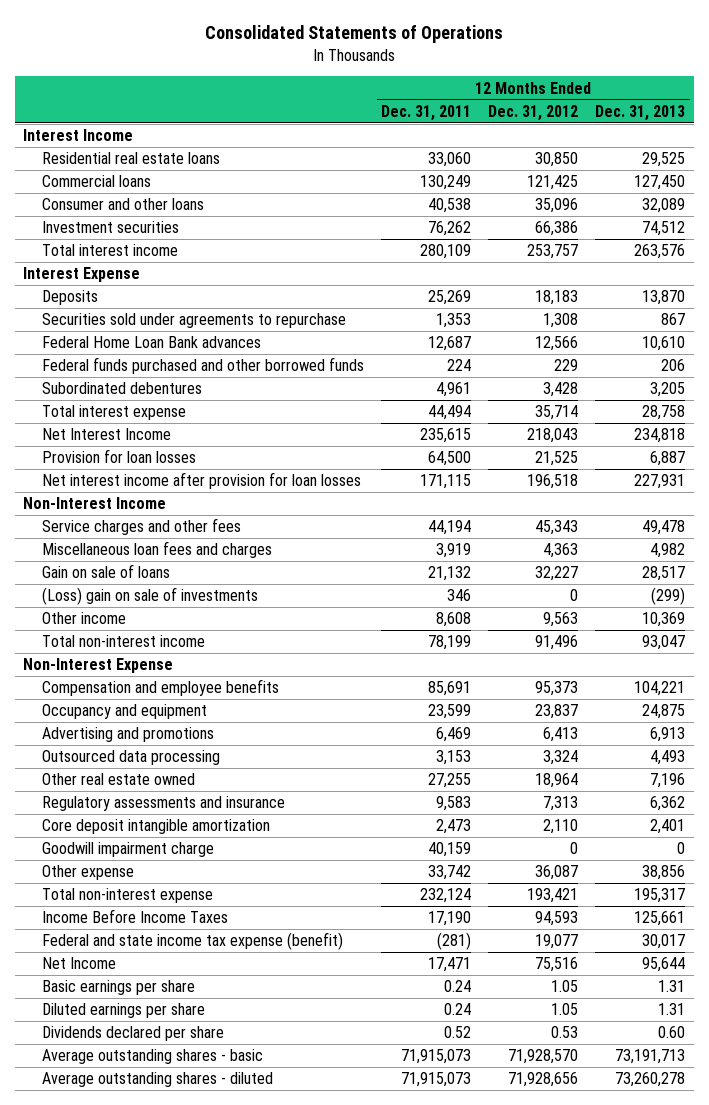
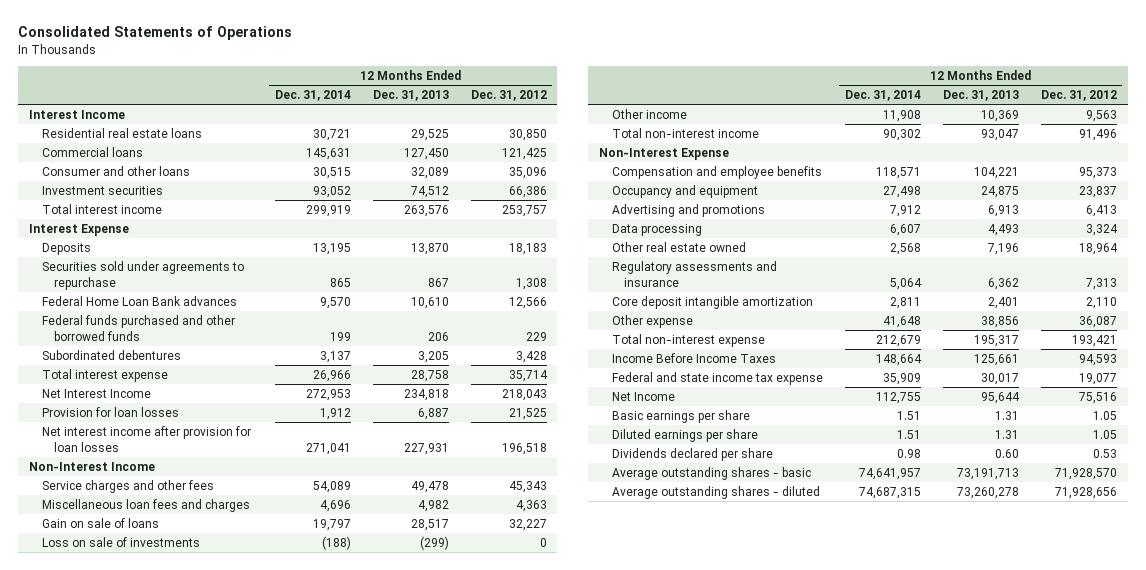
- | 12 Months Ended Dec. 31, 2011 | 12 Months Ended Dec. 31, 2012 | 12 Months Ended Dec. 31, 2013
+ | 12 Months Ended Dec. 31, 2014 | 12 Months Ended Dec. 31, 2013 | 12 Months Ended Dec. 31, 2012
- (Loss) gain on sale of investments | 346 | 0 | (299)
+ Loss on sale of investments | (188) | (299) | 0
- Outsourced data processing | 3,153 | 3,324 | 4,493
+ Data processing | 6,607 | 4,493 | 3,324
- Goodwill impairment charge | 40,159 | 0 | 0
- Federal and state income tax expense (benefit) | (281) | 19,077 | 30,017
+ Federal and state income tax expense | 35,909 | 30,017 | 19,077

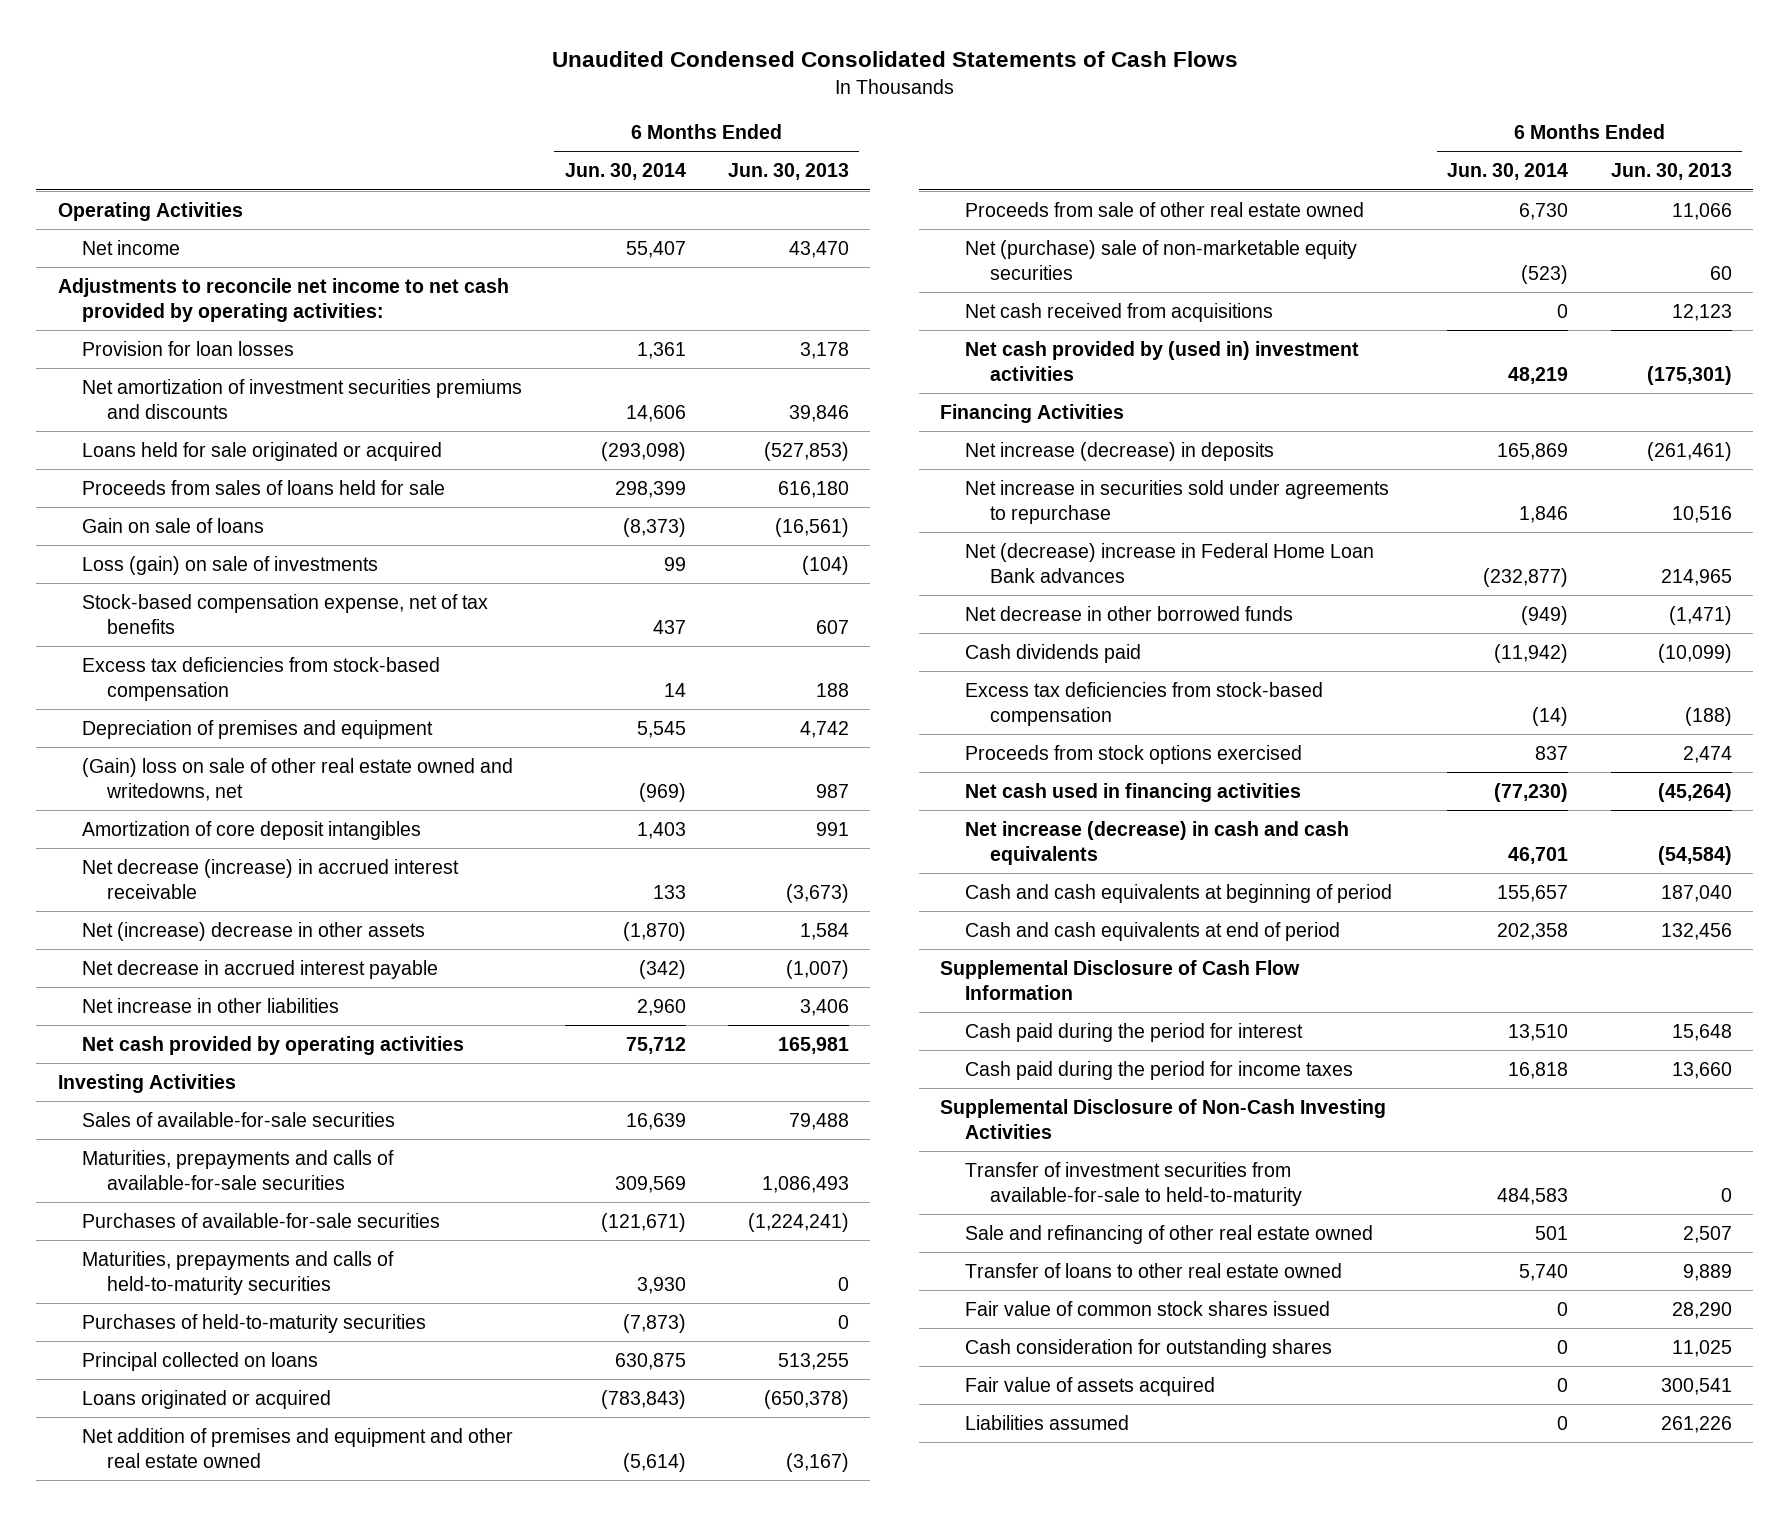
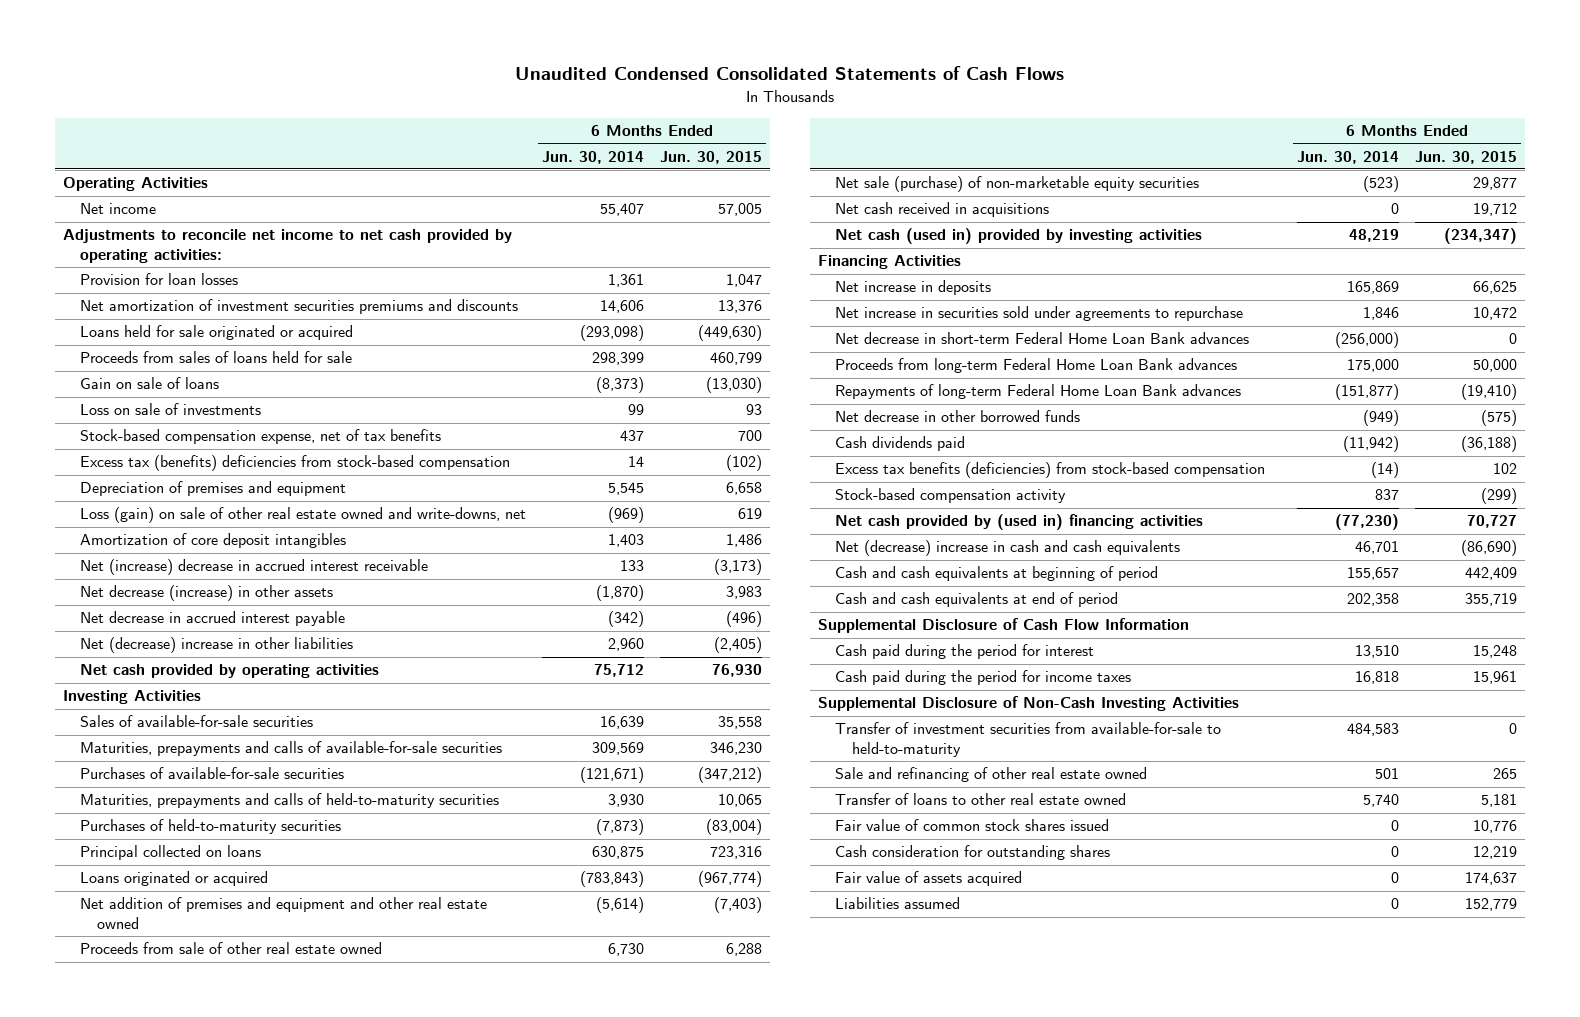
- | 6 Months Ended Jun. 30, 2014 | 6 Months Ended Jun. 30, 2013
+ | 6 Months Ended Jun. 30, 2014 | 6 Months Ended Jun. 30, 2015
- Loss (gain) on sale of investments | 99 | (104)
+ Loss on sale of investments | 99 | 93
- Excess tax deficiencies from stock-based compensation | 14 | 188
+ Excess tax (benefits) deficiencies from stock-based compensation | 14 | (102)
- (Gain) loss on sale of other real estate owned and writedowns, net | (969) | 987
+ Loss (gain) on sale of other real estate owned and write-downs, net | (969) | 619
- Net decrease (increase) in accrued interest receivable | 133 | (3,673)
- Net (increase) decrease in other assets | (1,870) | 1,584
+ Net (increase) decrease in accrued interest receivable | 133 | (3,173)
+ Net decrease (increase) in other assets | (1,870) | 3,983
- Net increase in other liabilities | 2,960 | 3,406
+ Net (decrease) increase in other liabilities | 2,960 | (2,405)
- Net (purchase) sale of non-marketable equity securities | (523) | 60
- Net cash received from acquisitions | 0 | 12,123
- Net cash provided by (used in) investment activities | 48,219 | (175,301)
+ Net sale (purchase) of non-marketable equity securities | (523) | 29,877
+ Net cash received in acquisitions | 0 | 19,712
+ Net cash (used in) provided by investing activities | 48,219 | (234,347)
- Net increase (decrease) in deposits | 165,869 | (261,461)
+ Net increase in deposits | 165,869 | 66,625
- Net (decrease) increase in Federal Home Loan Bank advances | (232,877) | 214,965
+ Net decrease in short-term Federal Home Loan Bank advances | (256,000) | 0
+ Proceeds from long-term Federal Home Loan Bank advances | 175,000 | 50,000
+ Repayments of long-term Federal Home Loan Bank advances | (151,877) | (19,410)
- Excess tax deficiencies from stock-based compensation | (14) | (188)
- Proceeds from stock options exercised | 837 | 2,474
- Net cash used in financing activities | (77,230) | (45,264)
- Net increase (decrease) in cash and cash equivalents | 46,701 | (54,584)
+ Excess tax benefits (deficiencies) from stock-based compensation | (14) | 102
+ Stock-based compensation activity | 837 | (299)
+ Net cash provided by (used in) financing activities | (77,230) | 70,727
+ Net (decrease) increase in cash and cash equivalents | 46,701 | (86,690)

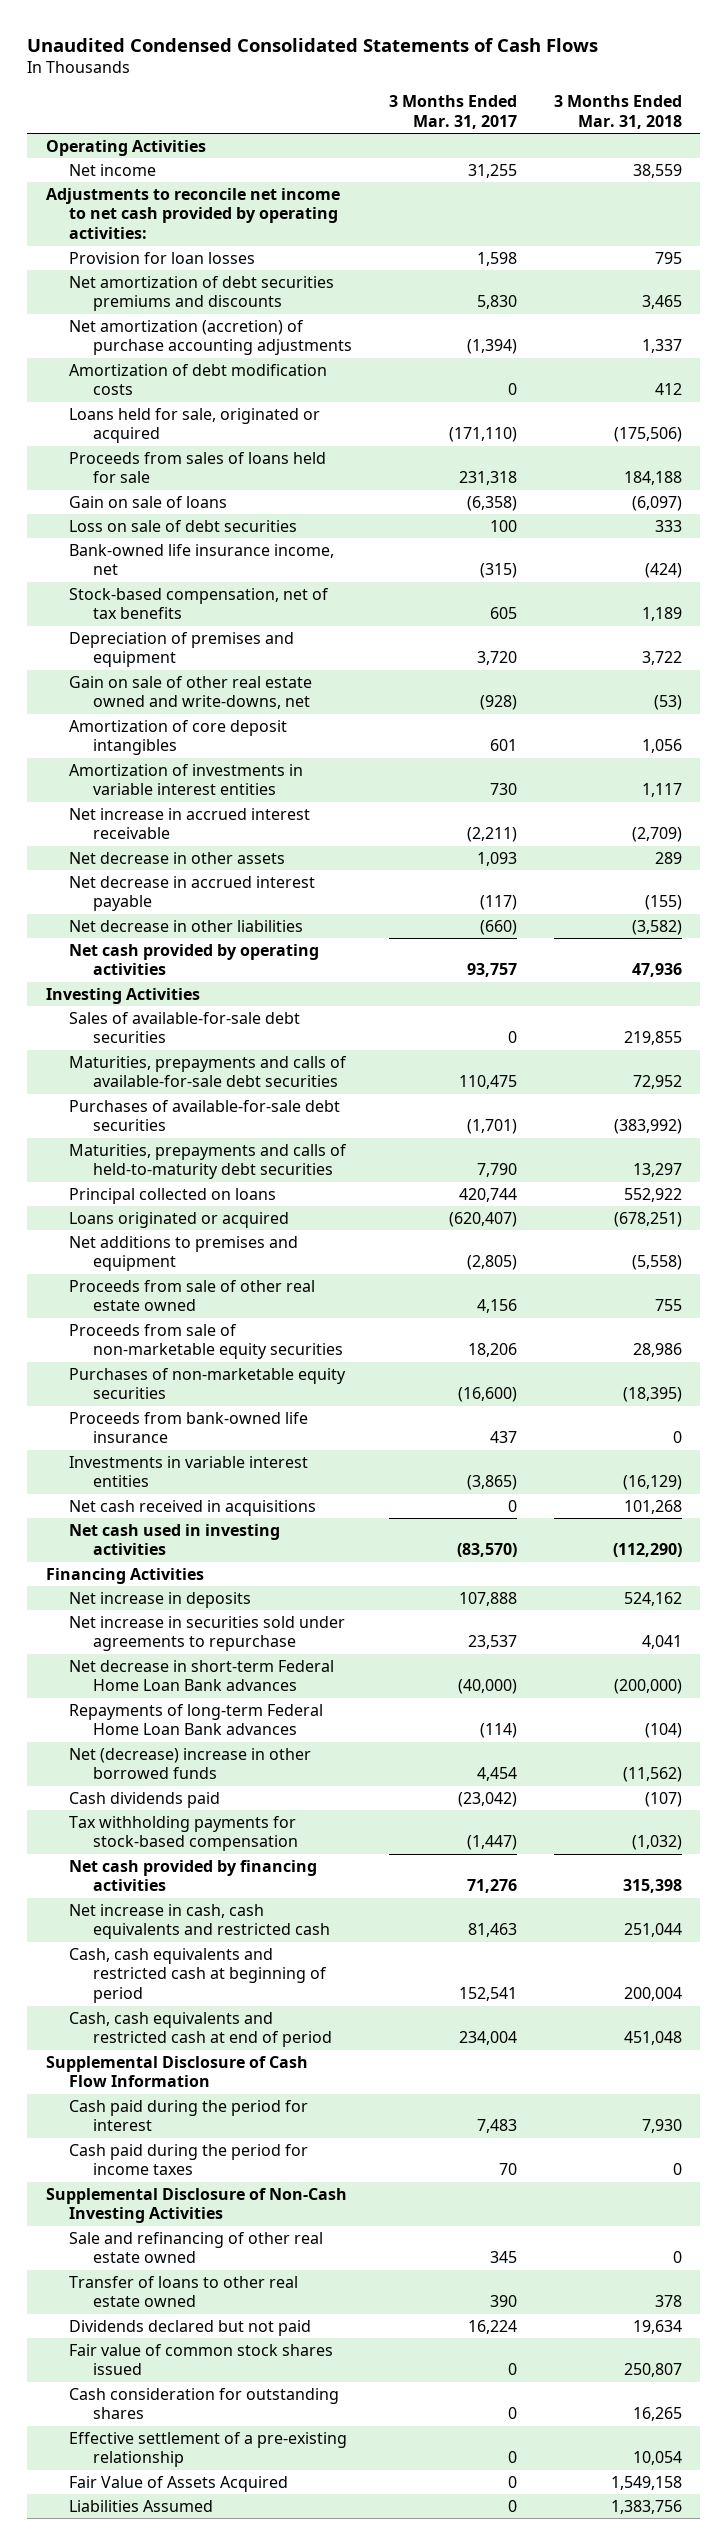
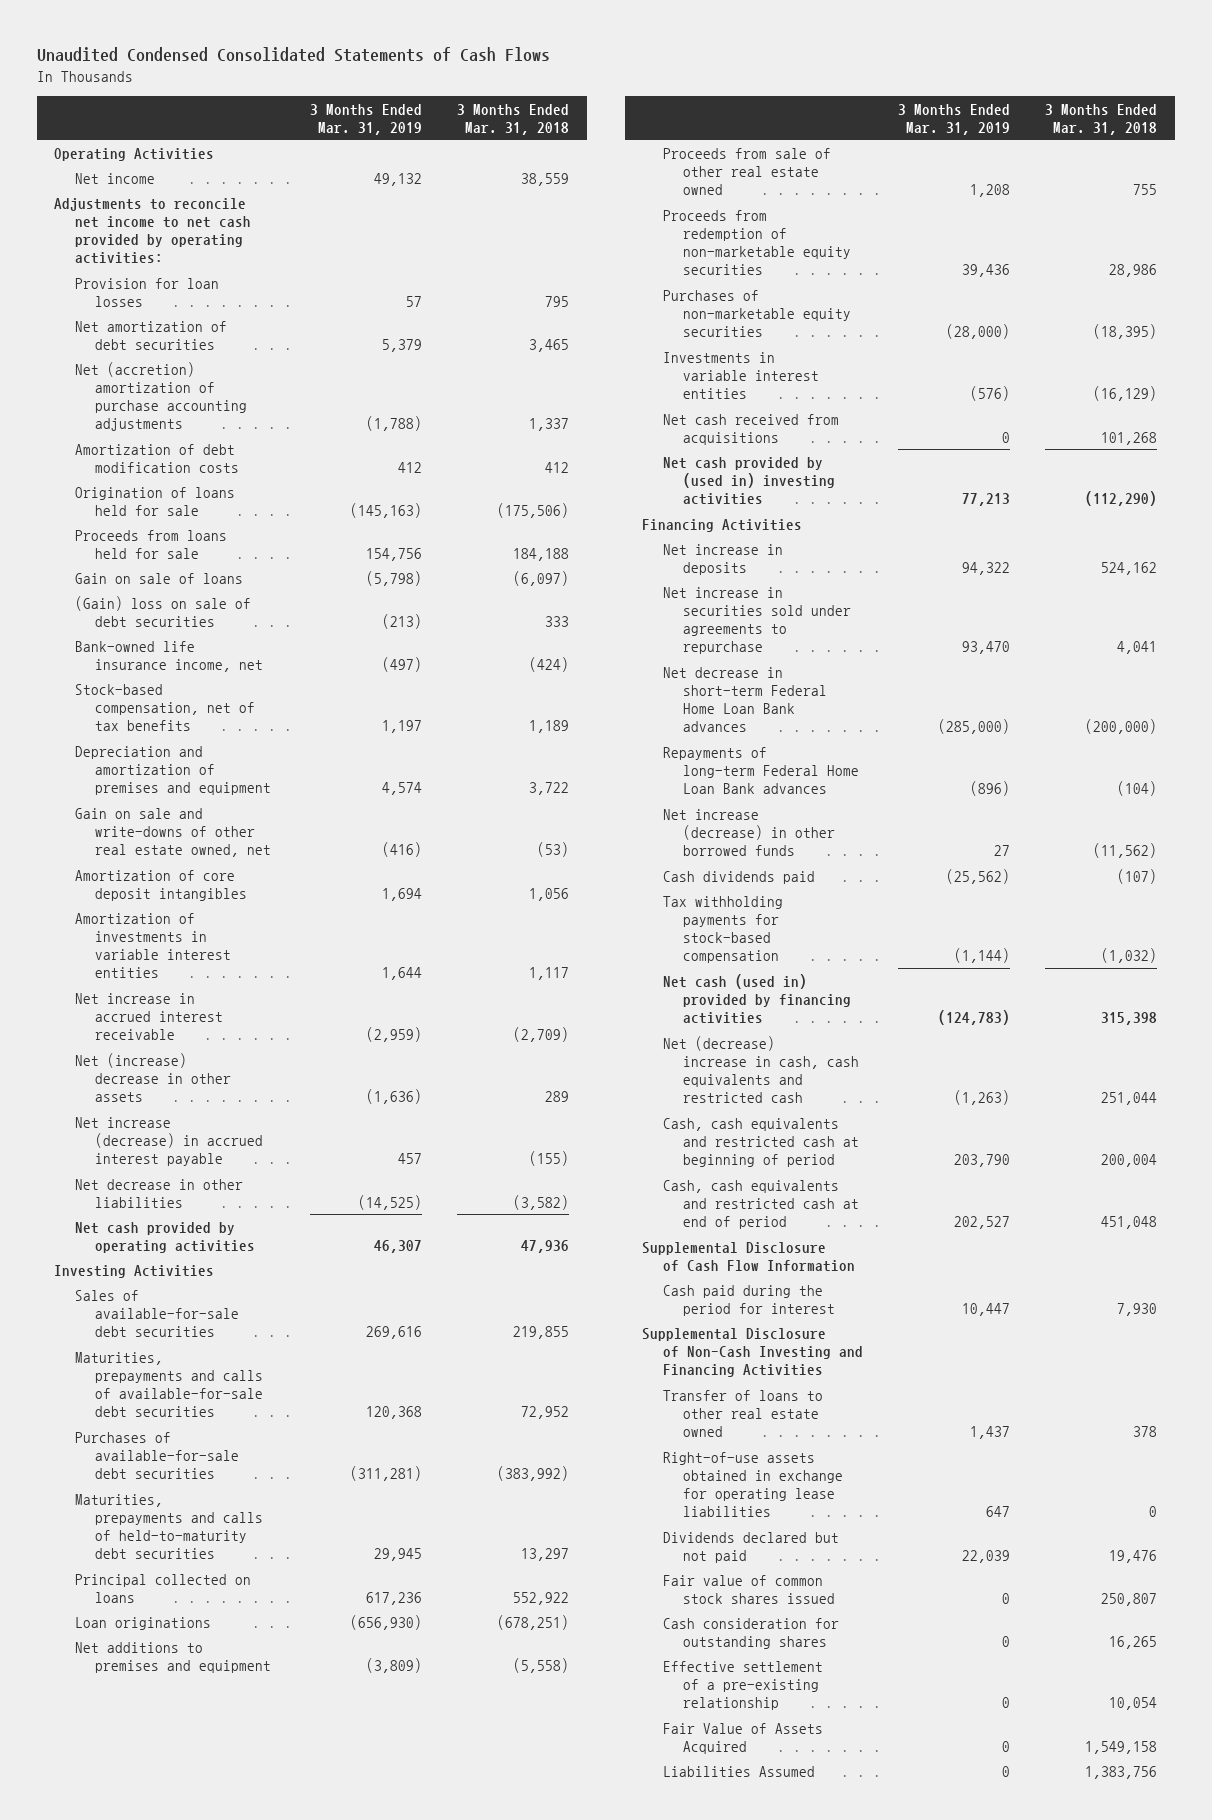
- | 3 Months Ended Mar. 31, 2017 | 3 Months Ended Mar. 31, 2018
+ | 3 Months Ended Mar. 31, 2019 | 3 Months Ended Mar. 31, 2018
- Net amortization of debt securities premiums and discounts | 5,830 | 3,465
- Net amortization (accretion) of purchase accounting adjustments | (1,394) | 1,337
+ Net amortization of debt securities | 5,379 | 3,465
+ Net (accretion) amortization of purchase accounting adjustments | (1,788) | 1,337
- Loans held for sale, originated or acquired | (171,110) | (175,506)
- Proceeds from sales of loans held for sale | 231,318 | 184,188
+ Origination of loans held for sale | (145,163) | (175,506)
+ Proceeds from loans held for sale | 154,756 | 184,188
- Loss on sale of debt securities | 100 | 333
+ (Gain) loss on sale of debt securities | (213) | 333
- Depreciation of premises and equipment | 3,720 | 3,722
- Gain on sale of other real estate owned and write-downs, net | (928) | (53)
+ Depreciation and amortization of premises and equipment | 4,574 | 3,722
+ Gain on sale and write-downs of other real estate owned, net | (416) | (53)
- Net decrease in other assets | 1,093 | 289
- Net decrease in accrued interest payable | (117) | (155)
+ Net (increase) decrease in other assets | (1,636) | 289
+ Net increase (decrease) in accrued interest payable | 457 | (155)
- Loans originated or acquired | (620,407) | (678,251)
+ Loan originations | (656,930) | (678,251)
- Proceeds from sale of non-marketable equity securities | 18,206 | 28,986
+ Proceeds from redemption of non-marketable equity securities | 39,436 | 28,986
- Proceeds from bank-owned life insurance | 437 | 0
- Net cash received in acquisitions | 0 | 101,268
- Net cash used in investing activities | (83,570) | (112,290)
+ Net cash received from acquisitions | 0 | 101,268
+ Net cash provided by (used in) investing activities | 77,213 | (112,290)
- Net (decrease) increase in other borrowed funds | 4,454 | (11,562)
+ Net increase (decrease) in other borrowed funds | 27 | (11,562)
- Net cash provided by financing activities | 71,276 | 315,398
- Net increase in cash, cash equivalents and restricted cash | 81,463 | 251,044
+ Net cash (used in) provided by financing activities | (124,783) | 315,398
+ Net (decrease) increase in cash, cash equivalents and restricted cash | (1,263) | 251,044
- Cash paid during the period for income taxes | 70 | 0
- Supplemental Disclosure of Non-Cash Investing Activities
- Sale and refinancing of other real estate owned | 345 | 0
+ Supplemental Disclosure of Non-Cash Investing and Financing Activities
- Dividends declared but not paid | 16,224 | 19,634
+ Right-of-use assets obtained in exchange for operating lease liabilities | 647 | 0
+ Dividends declared but not paid | 22,039 | 19,476

